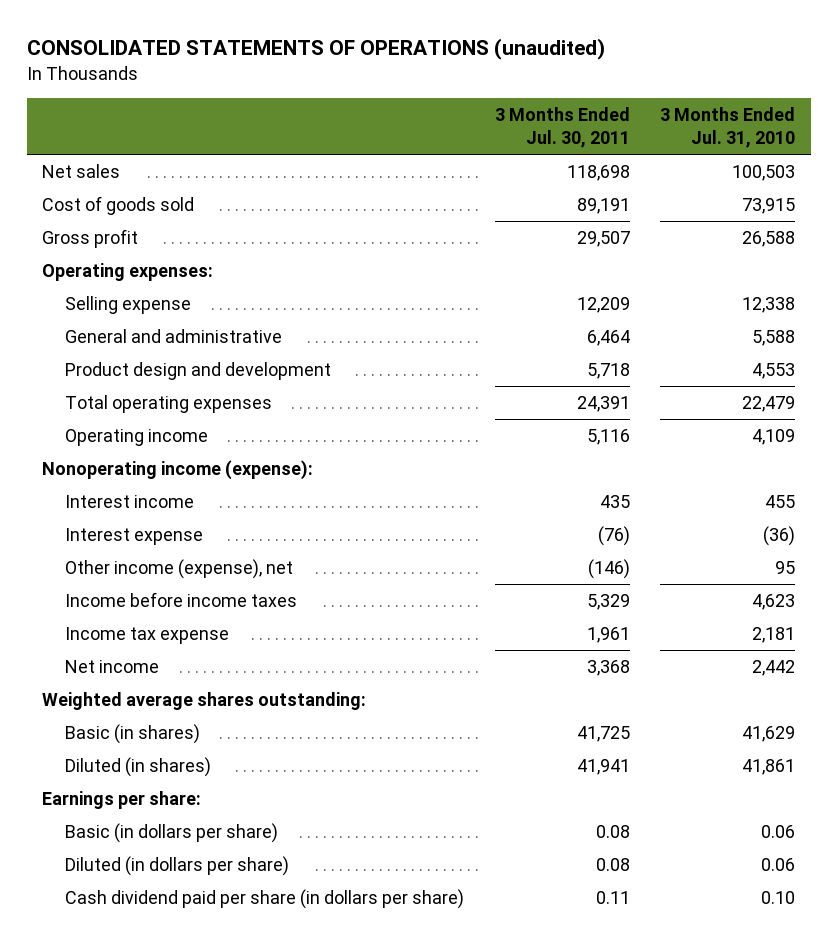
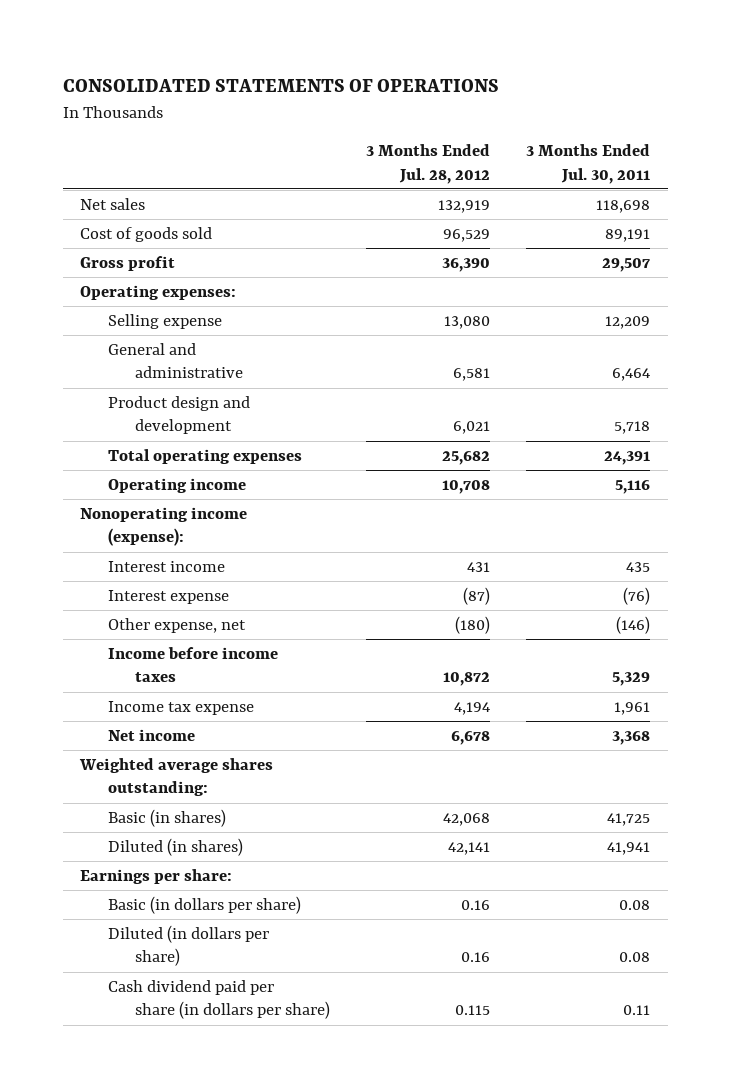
- CONSOLIDATED STATEMENTS OF OPERATIONS (unaudited)
+ CONSOLIDATED STATEMENTS OF OPERATIONS
- | 3 Months Ended Jul. 30, 2011 | 3 Months Ended Jul. 31, 2010
+ | 3 Months Ended Jul. 28, 2012 | 3 Months Ended Jul. 30, 2011
- Other income (expense), net | (146) | 95
+ Other expense, net | (180) | (146)

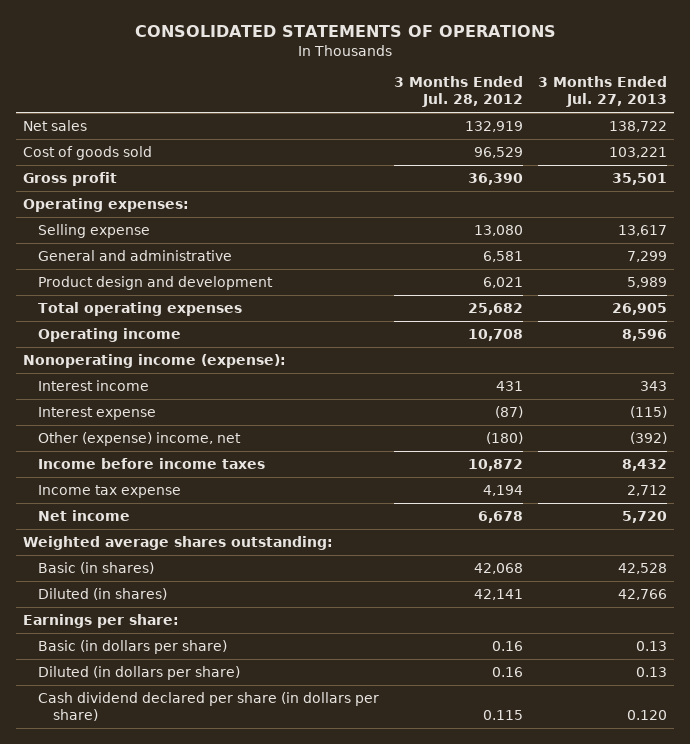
- | 3 Months Ended Jul. 28, 2012 | 3 Months Ended Jul. 30, 2011
+ | 3 Months Ended Jul. 28, 2012 | 3 Months Ended Jul. 27, 2013
- Other expense, net | (180) | (146)
+ Other (expense) income, net | (180) | (392)
- Cash dividend paid per share (in dollars per share) | 0.115 | 0.11
+ Cash dividend declared per share (in dollars per share) | 0.115 | 0.120

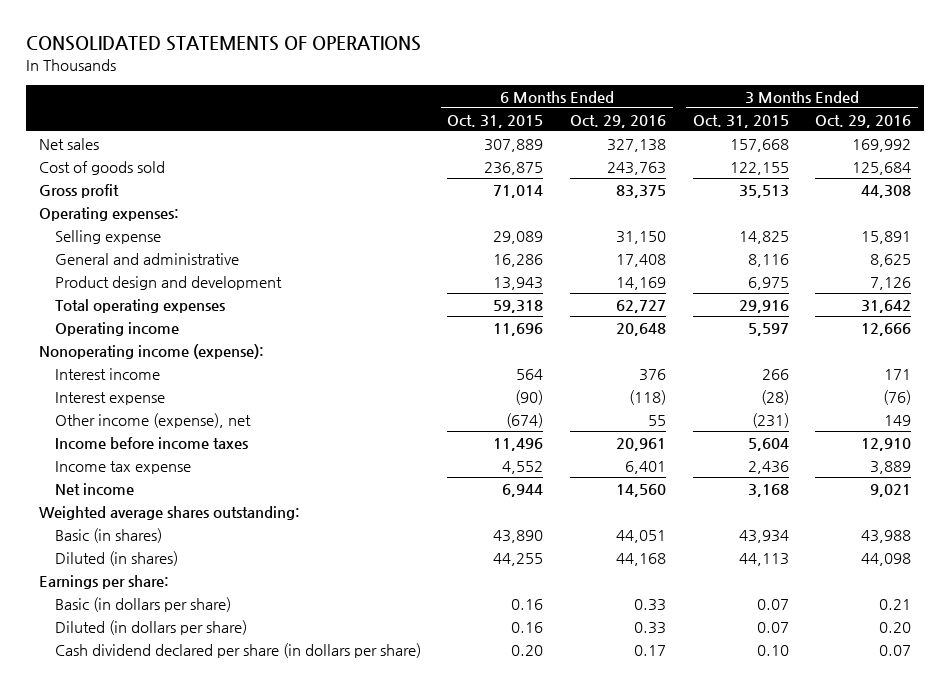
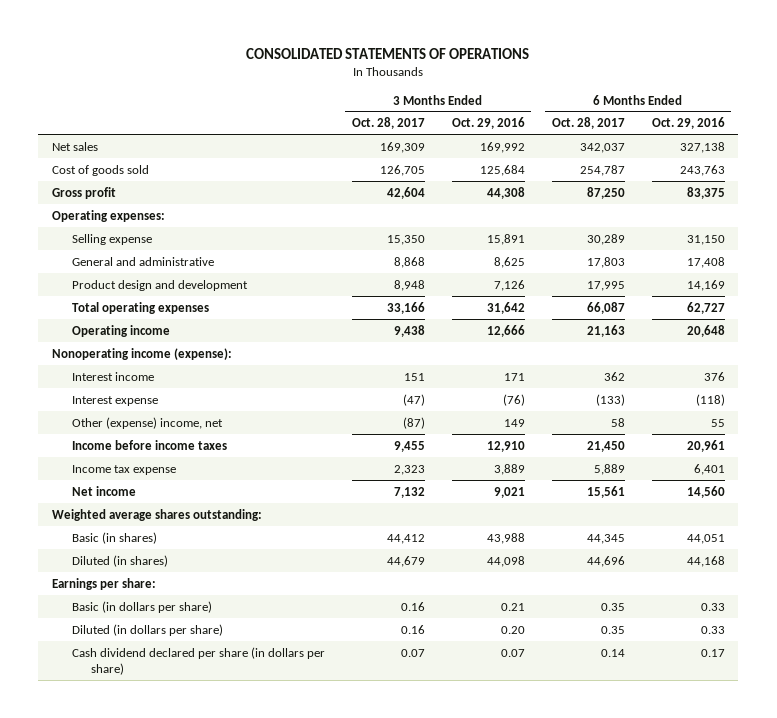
- | 6 Months Ended Oct. 31, 2015 | 6 Months Ended Oct. 29, 2016 | 3 Months Ended Oct. 31, 2015 | 3 Months Ended Oct. 29, 2016
+ | 3 Months Ended Oct. 28, 2017 | 3 Months Ended Oct. 29, 2016 | 6 Months Ended Oct. 28, 2017 | 6 Months Ended Oct. 29, 2016
- Other income (expense), net | (674) | 55 | (231) | 149
+ Other (expense) income, net | (87) | 149 | 58 | 55

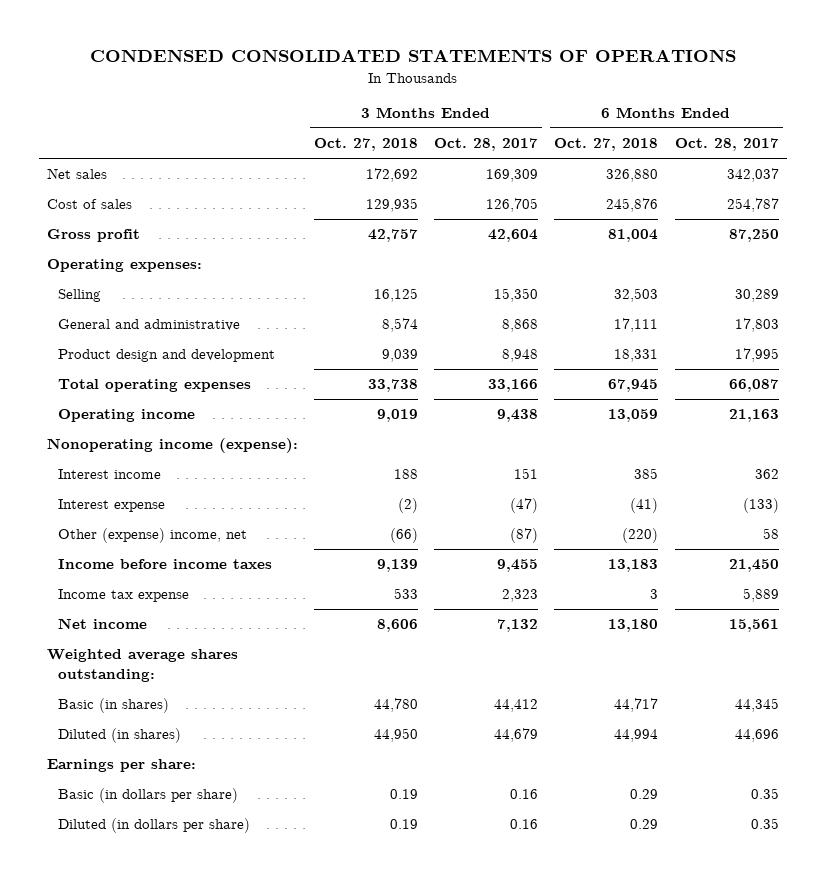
- CONSOLIDATED STATEMENTS OF OPERATIONS
+ CONDENSED CONSOLIDATED STATEMENTS OF OPERATIONS
- | 3 Months Ended Oct. 28, 2017 | 3 Months Ended Oct. 29, 2016 | 6 Months Ended Oct. 28, 2017 | 6 Months Ended Oct. 29, 2016
+ | 3 Months Ended Oct. 27, 2018 | 3 Months Ended Oct. 28, 2017 | 6 Months Ended Oct. 27, 2018 | 6 Months Ended Oct. 28, 2017
- Cost of goods sold | 126,705 | 125,684 | 254,787 | 243,763
+ Cost of sales | 129,935 | 126,705 | 245,876 | 254,787
- Selling expense | 15,350 | 15,891 | 30,289 | 31,150
+ Selling | 16,125 | 15,350 | 32,503 | 30,289
- Cash dividend declared per share (in dollars per share) | 0.07 | 0.07 | 0.14 | 0.17

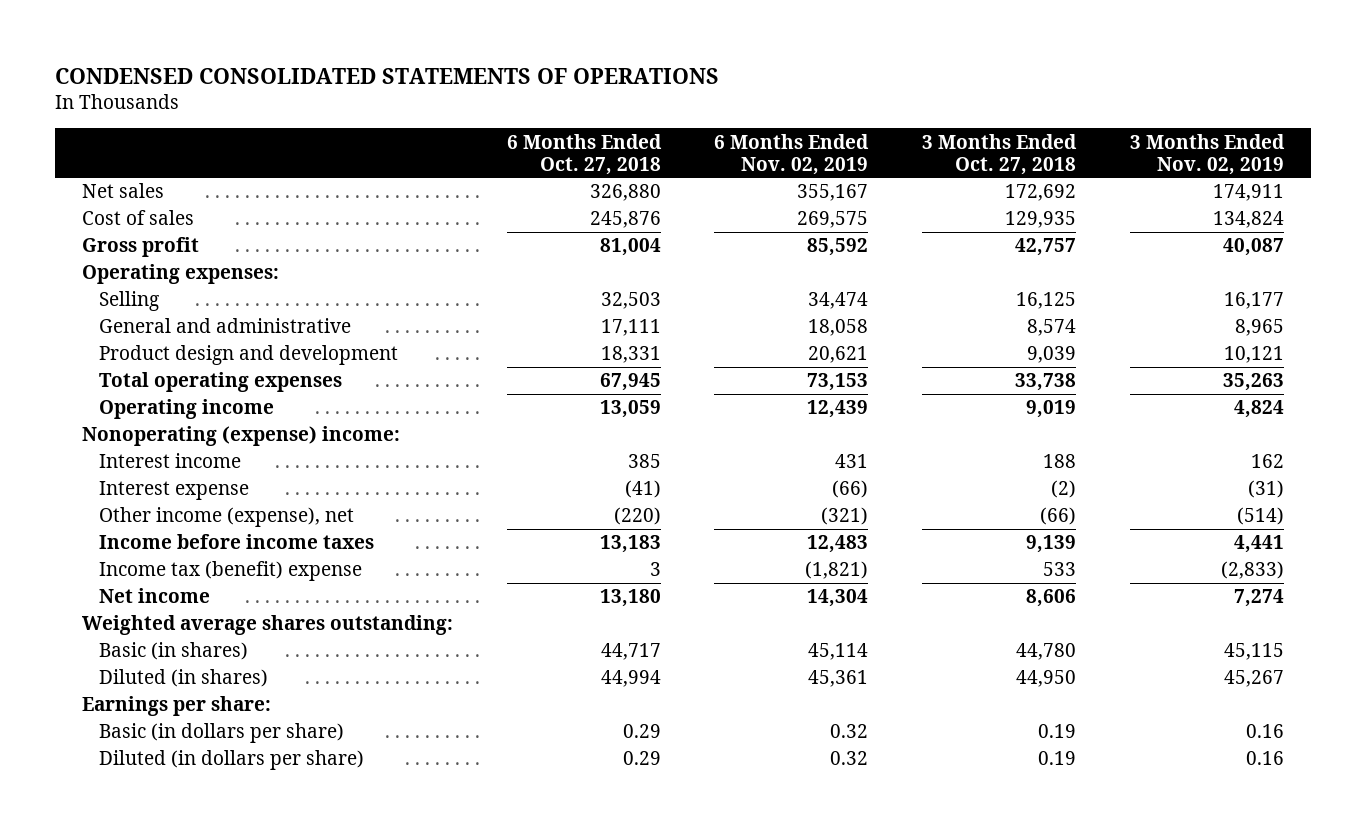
- | 3 Months Ended Oct. 27, 2018 | 3 Months Ended Oct. 28, 2017 | 6 Months Ended Oct. 27, 2018 | 6 Months Ended Oct. 28, 2017
+ | 6 Months Ended Oct. 27, 2018 | 6 Months Ended Nov. 02, 2019 | 3 Months Ended Oct. 27, 2018 | 3 Months Ended Nov. 02, 2019
- Nonoperating income (expense):
+ Nonoperating (expense) income:
- Other (expense) income, net | (66) | (87) | (220) | 58
+ Other income (expense), net | (220) | (321) | (66) | (514)
- Income tax expense | 533 | 2,323 | 3 | 5,889
+ Income tax (benefit) expense | 3 | (1,821) | 533 | (2,833)

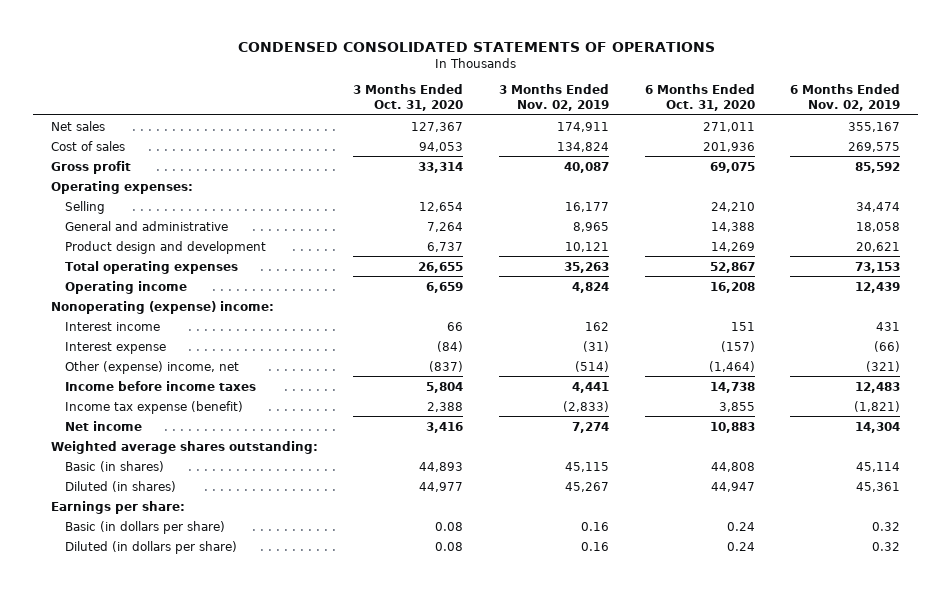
- | 6 Months Ended Oct. 27, 2018 | 6 Months Ended Nov. 02, 2019 | 3 Months Ended Oct. 27, 2018 | 3 Months Ended Nov. 02, 2019
+ | 3 Months Ended Oct. 31, 2020 | 3 Months Ended Nov. 02, 2019 | 6 Months Ended Oct. 31, 2020 | 6 Months Ended Nov. 02, 2019
- Other income (expense), net | (220) | (321) | (66) | (514)
+ Other (expense) income, net | (837) | (514) | (1,464) | (321)
- Income tax (benefit) expense | 3 | (1,821) | 533 | (2,833)
+ Income tax expense (benefit) | 2,388 | (2,833) | 3,855 | (1,821)

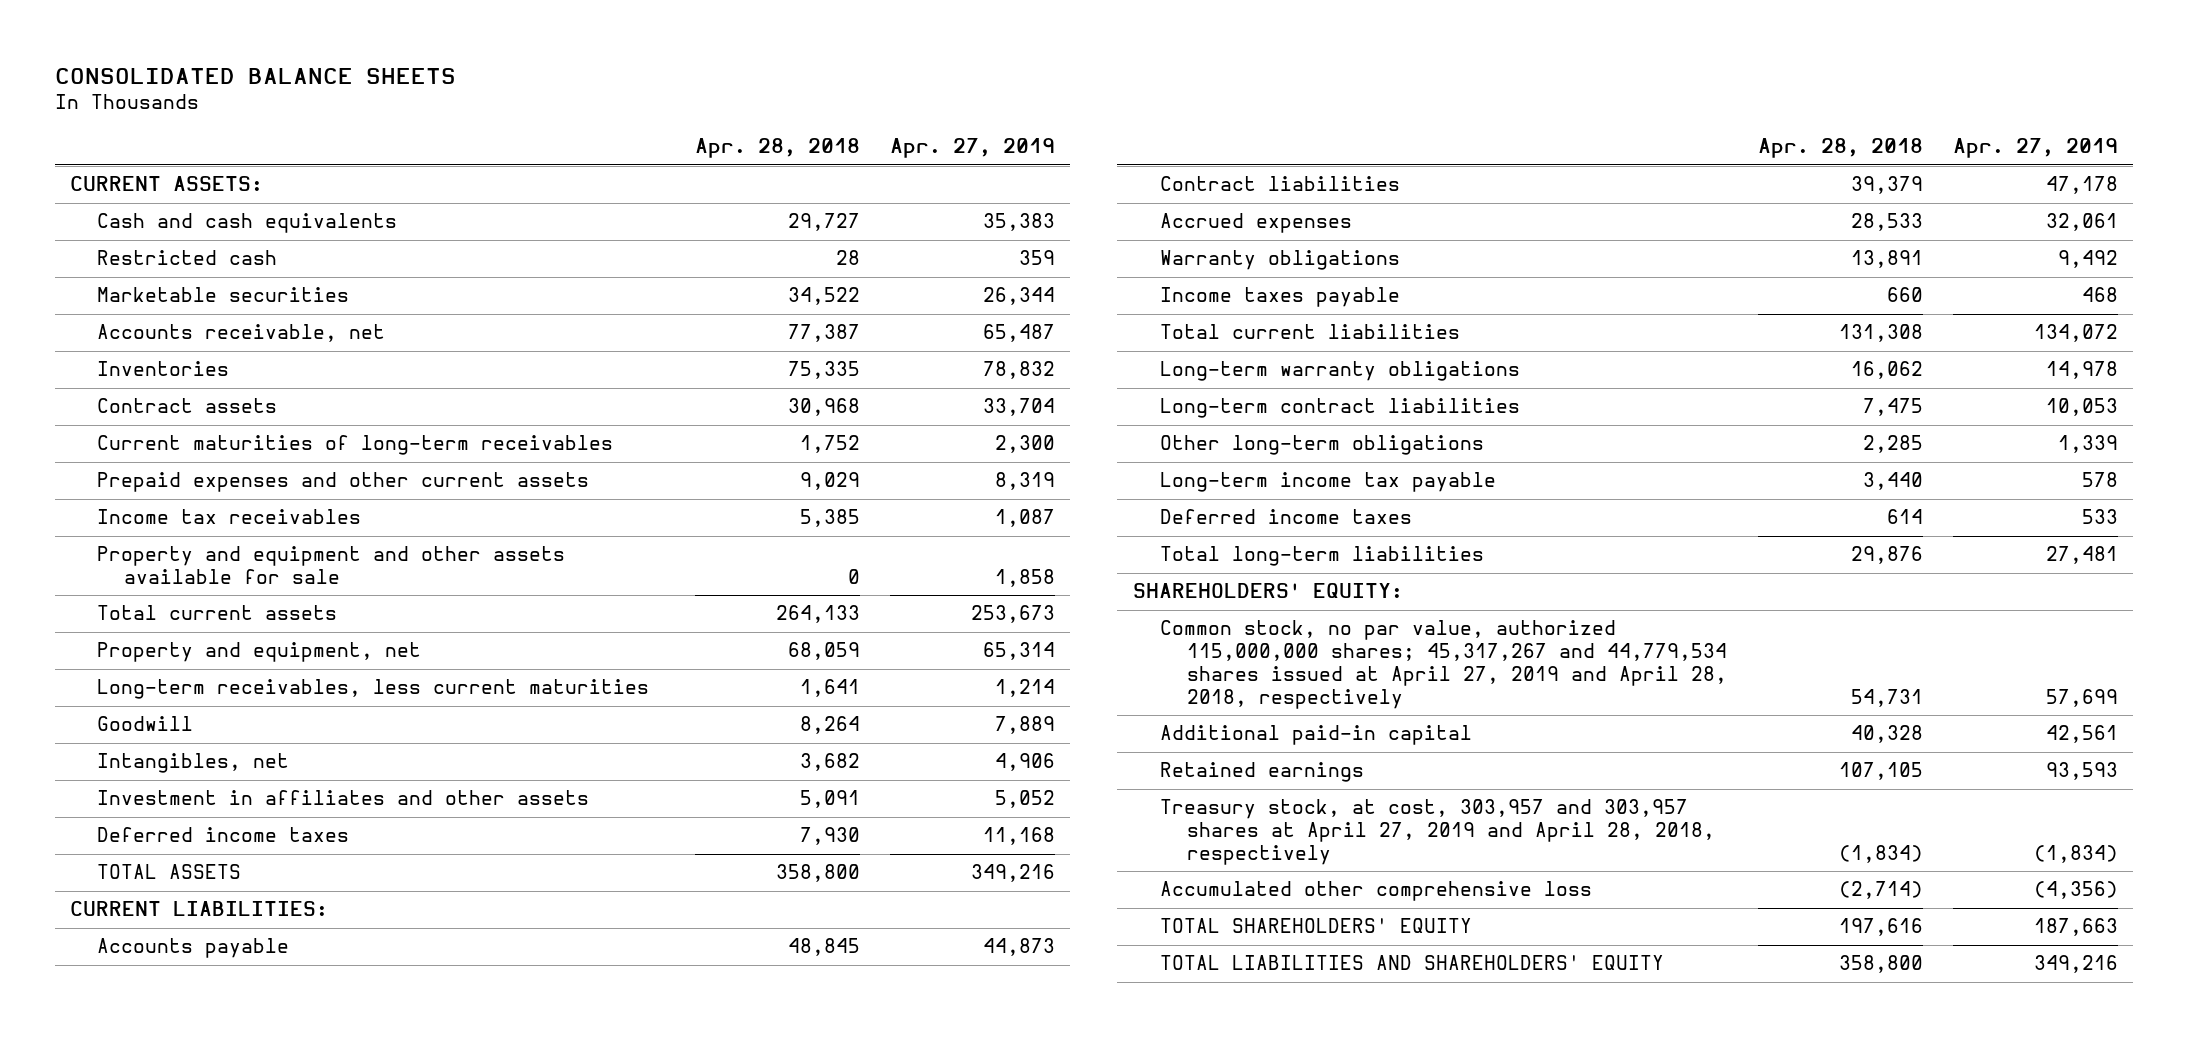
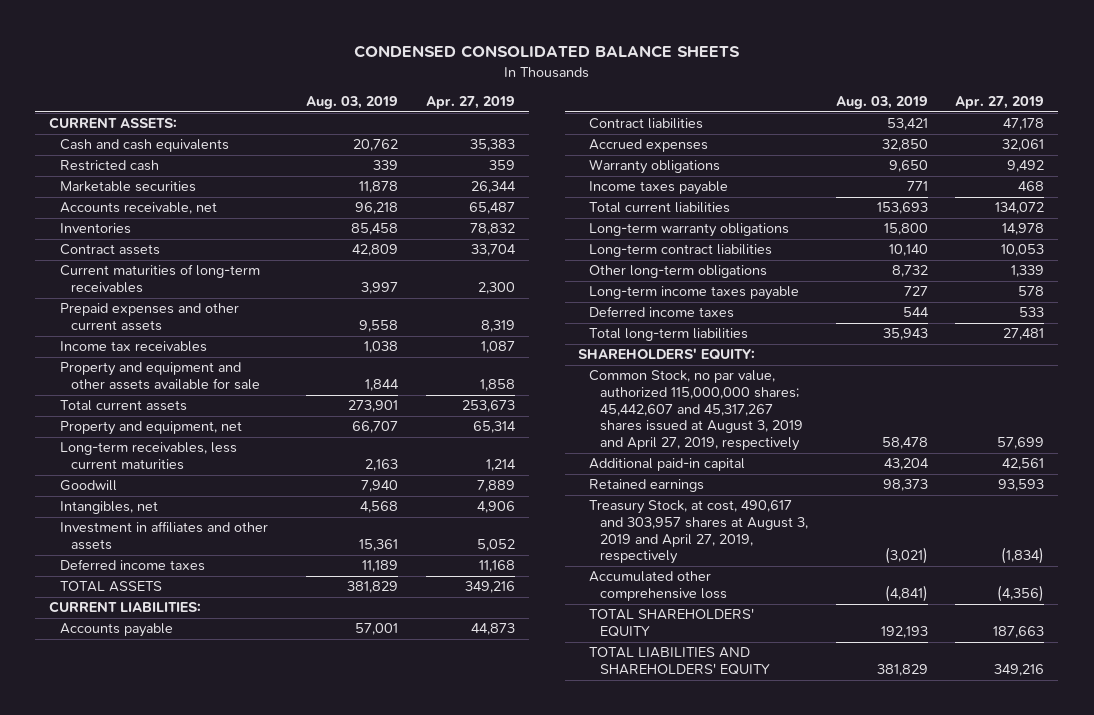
- CONSOLIDATED BALANCE SHEETS
+ CONDENSED CONSOLIDATED BALANCE SHEETS
- | Apr. 28, 2018 | Apr. 27, 2019
+ | Aug. 03, 2019 | Apr. 27, 2019
- Long-term income tax payable | 3,440 | 578
+ Long-term income taxes payable | 727 | 578
- Common stock, no par value, authorized 115,000,000 shares; 45,317,267 and 44,779,534 shares issued at April 27, 2019 and April 28, 2018, respectively | 54,731 | 57,699
+ Common Stock, no par value, authorized 115,000,000 shares; 45,442,607 and 45,317,267 shares issued at August 3, 2019 and April 27, 2019, respectively | 58,478 | 57,699
- Treasury stock, at cost, 303,957 and 303,957 shares at April 27, 2019 and April 28, 2018, respectively | (1,834) | (1,834)
+ Treasury Stock, at cost, 490,617 and 303,957 shares at August 3, 2019 and April 27, 2019, respectively | (3,021) | (1,834)

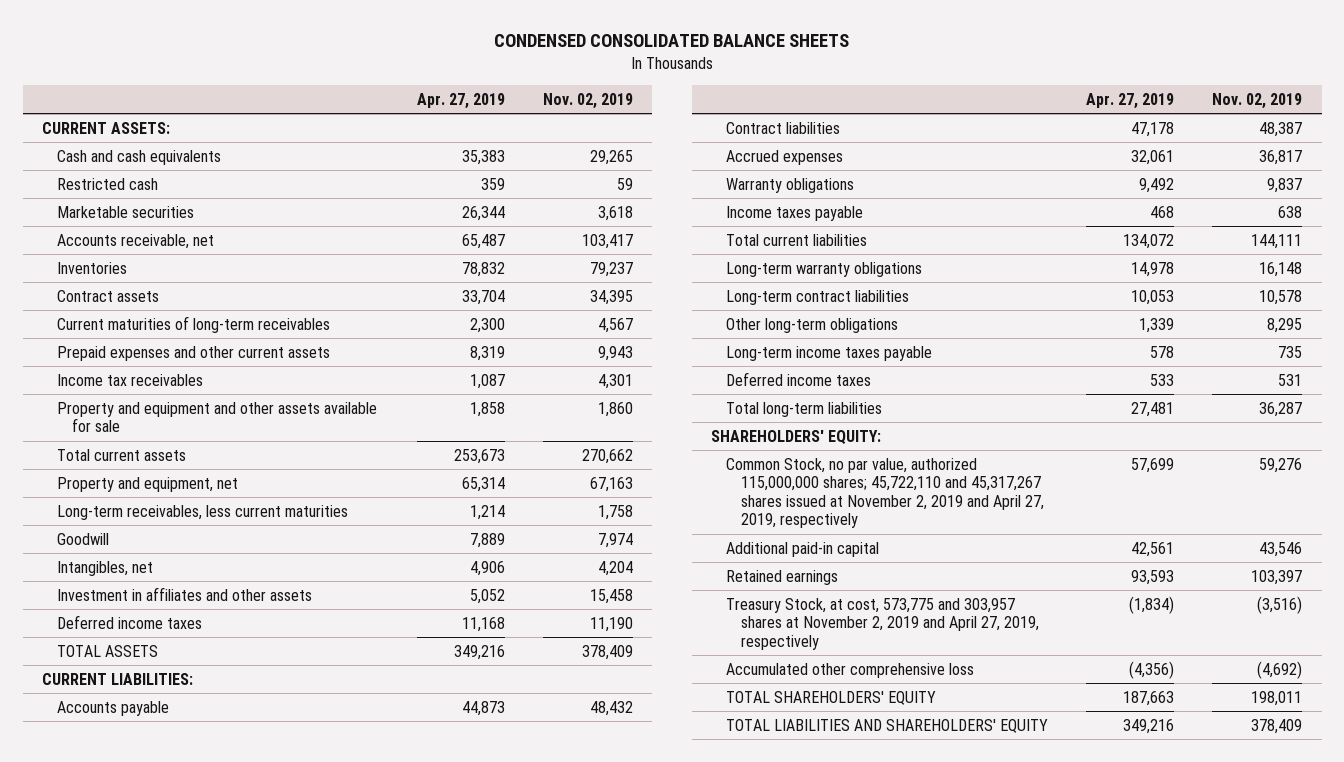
- | Aug. 03, 2019 | Apr. 27, 2019
+ | Apr. 27, 2019 | Nov. 02, 2019
- Common Stock, no par value, authorized 115,000,000 shares; 45,442,607 and 45,317,267 shares issued at August 3, 2019 and April 27, 2019, respectively | 58,478 | 57,699
+ Common Stock, no par value, authorized 115,000,000 shares; 45,722,110 and 45,317,267 shares issued at November 2, 2019 and April 27, 2019, respectively | 57,699 | 59,276
- Treasury Stock, at cost, 490,617 and 303,957 shares at August 3, 2019 and April 27, 2019, respectively | (3,021) | (1,834)
+ Treasury Stock, at cost, 573,775 and 303,957 shares at November 2, 2019 and April 27, 2019, respectively | (1,834) | (3,516)

